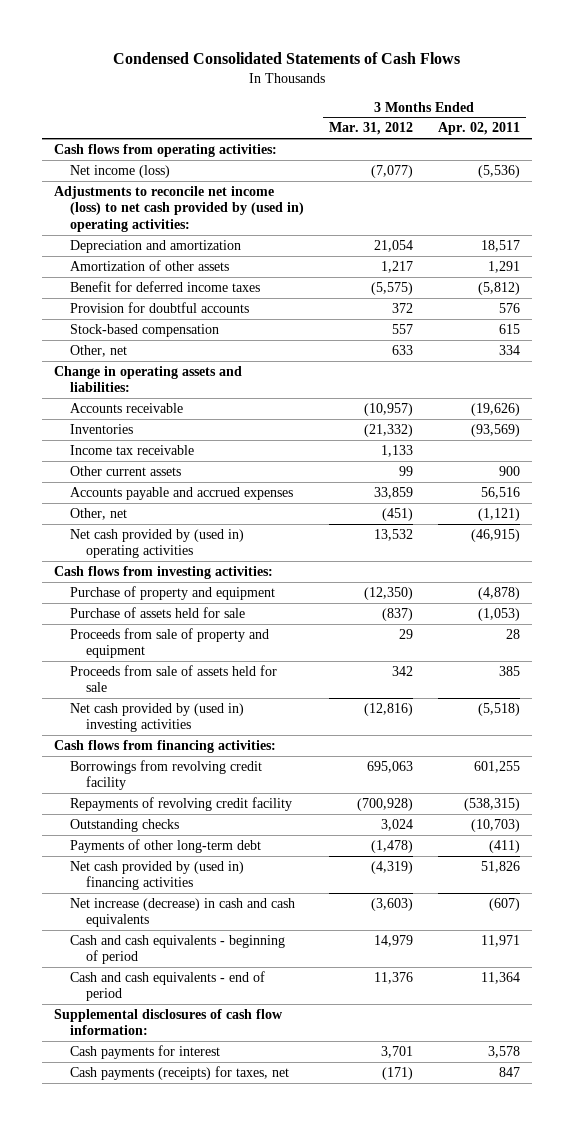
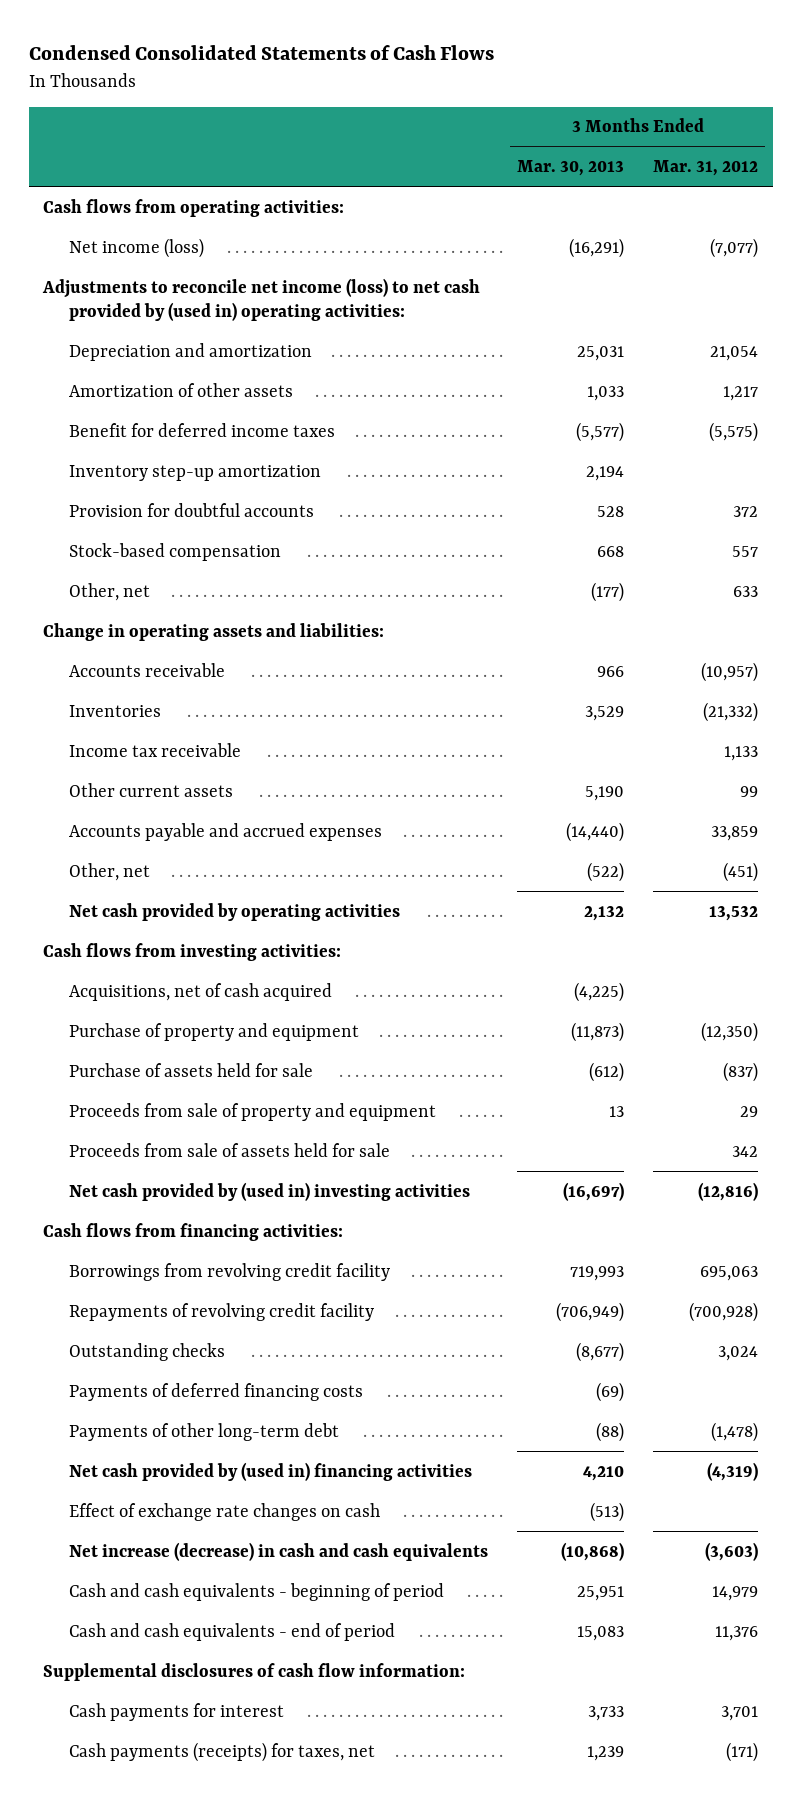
- | 3 Months Ended Mar. 31, 2012 | 3 Months Ended Apr. 02, 2011
+ | 3 Months Ended Mar. 30, 2013 | 3 Months Ended Mar. 31, 2012
+ Inventory step-up amortization | 2,194 |
- Net cash provided by (used in) operating activities | 13,532 | (46,915)
+ Net cash provided by operating activities | 2,132 | 13,532
+ Acquisitions, net of cash acquired | (4,225) |
+ Payments of deferred financing costs | (69) |
+ Effect of exchange rate changes on cash | (513) |

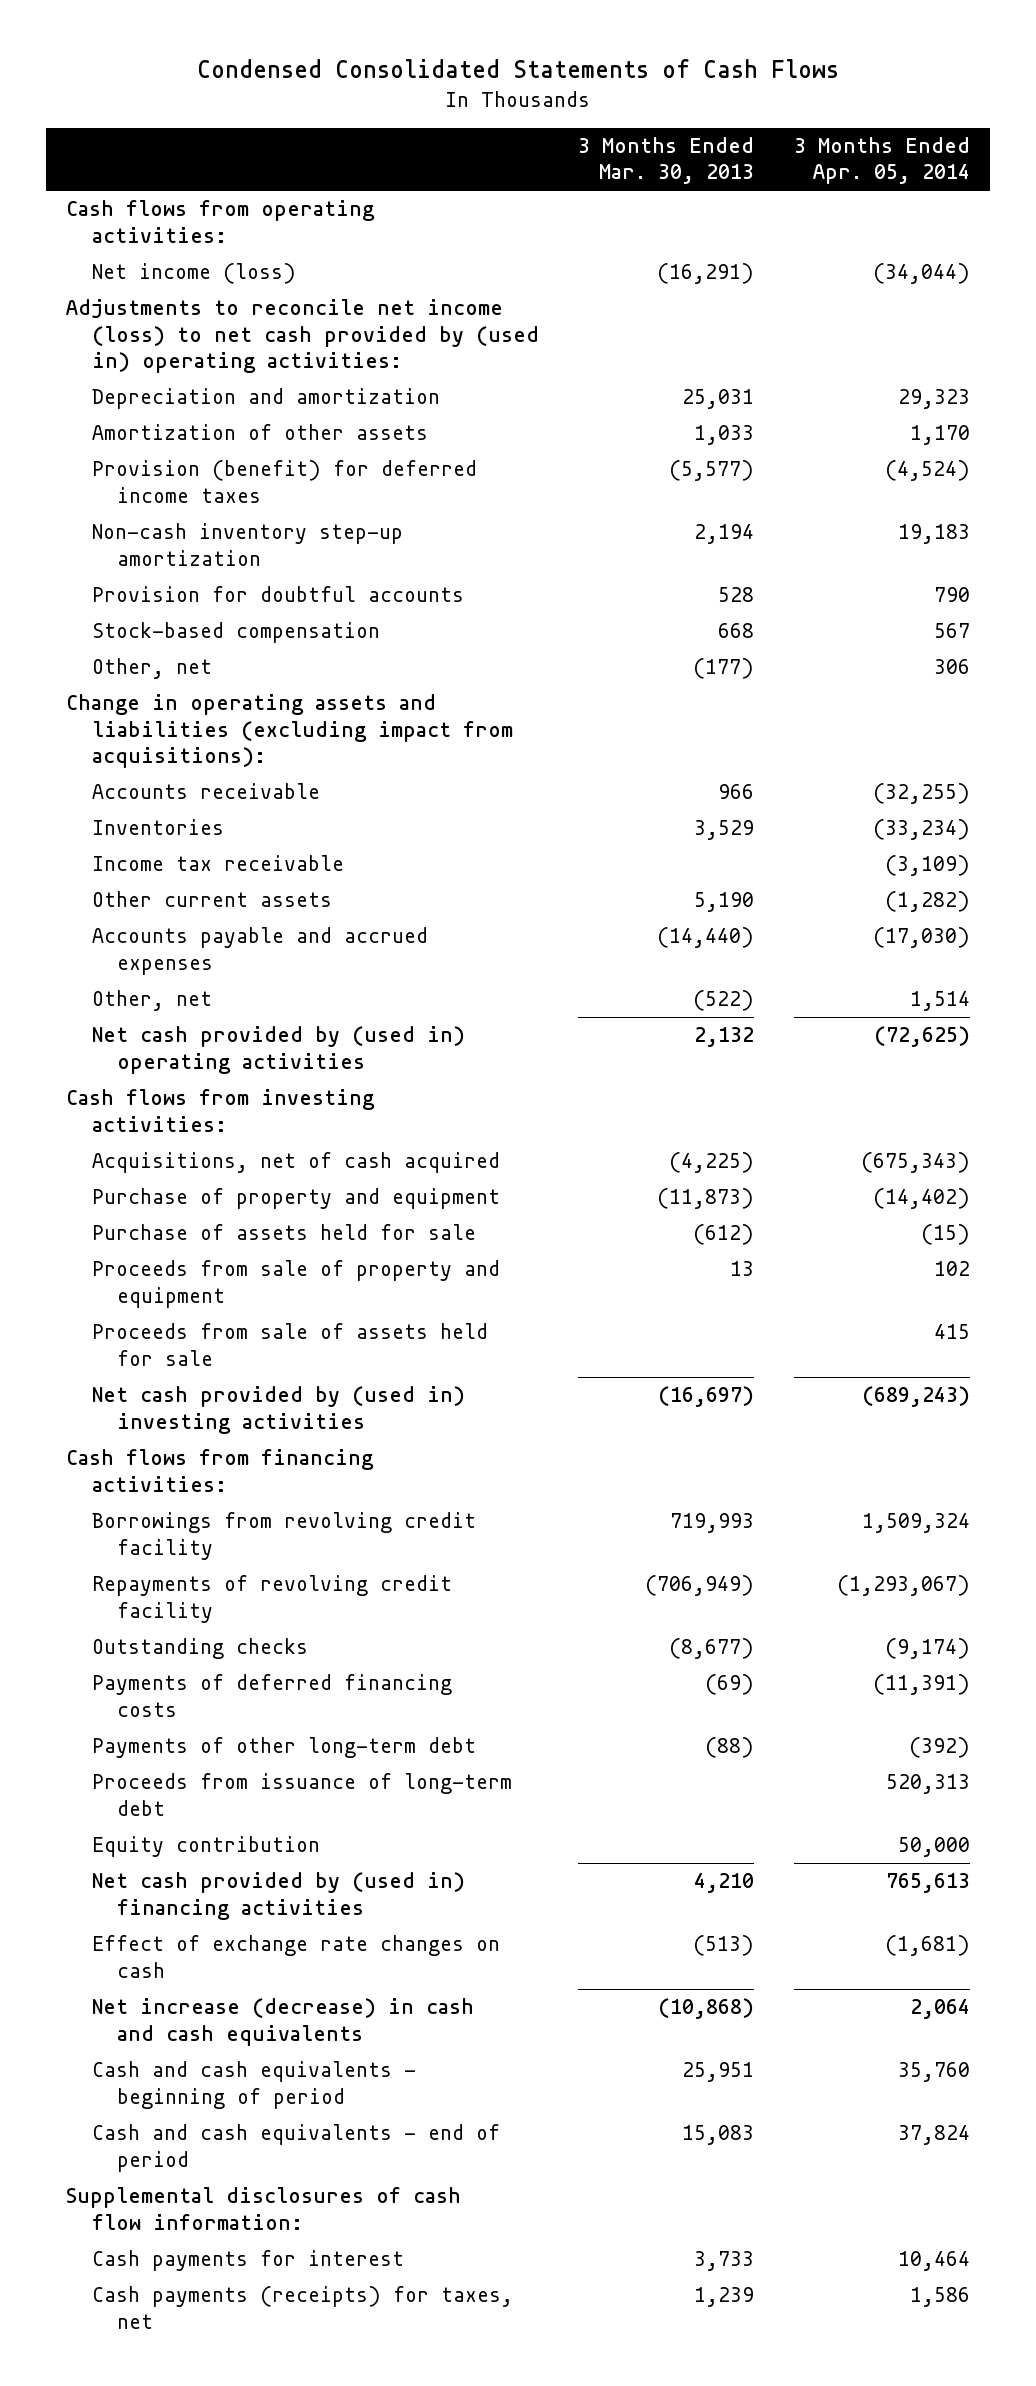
- | 3 Months Ended Mar. 30, 2013 | 3 Months Ended Mar. 31, 2012
+ | 3 Months Ended Mar. 30, 2013 | 3 Months Ended Apr. 05, 2014
- Benefit for deferred income taxes | (5,577) | (5,575)
- Inventory step-up amortization | 2,194 |
+ Provision (benefit) for deferred income taxes | (5,577) | (4,524)
+ Non-cash inventory step-up amortization | 2,194 | 19,183
- Change in operating assets and liabilities:
+ Change in operating assets and liabilities (excluding impact from acquisitions):
- Net cash provided by operating activities | 2,132 | 13,532
+ Net cash provided by (used in) operating activities | 2,132 | (72,625)
+ Proceeds from issuance of long-term debt | | 520,313
+ Equity contribution | | 50,000

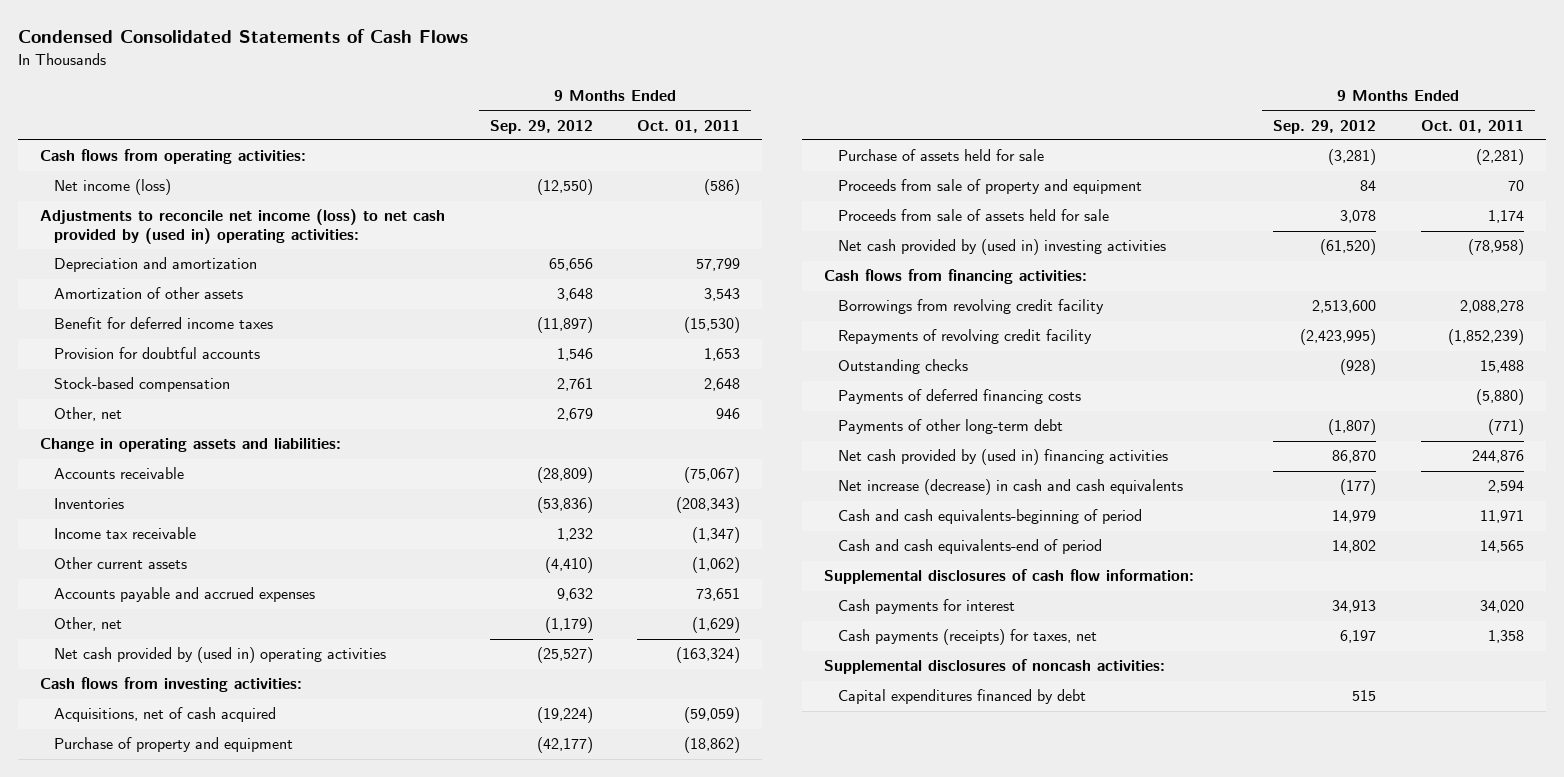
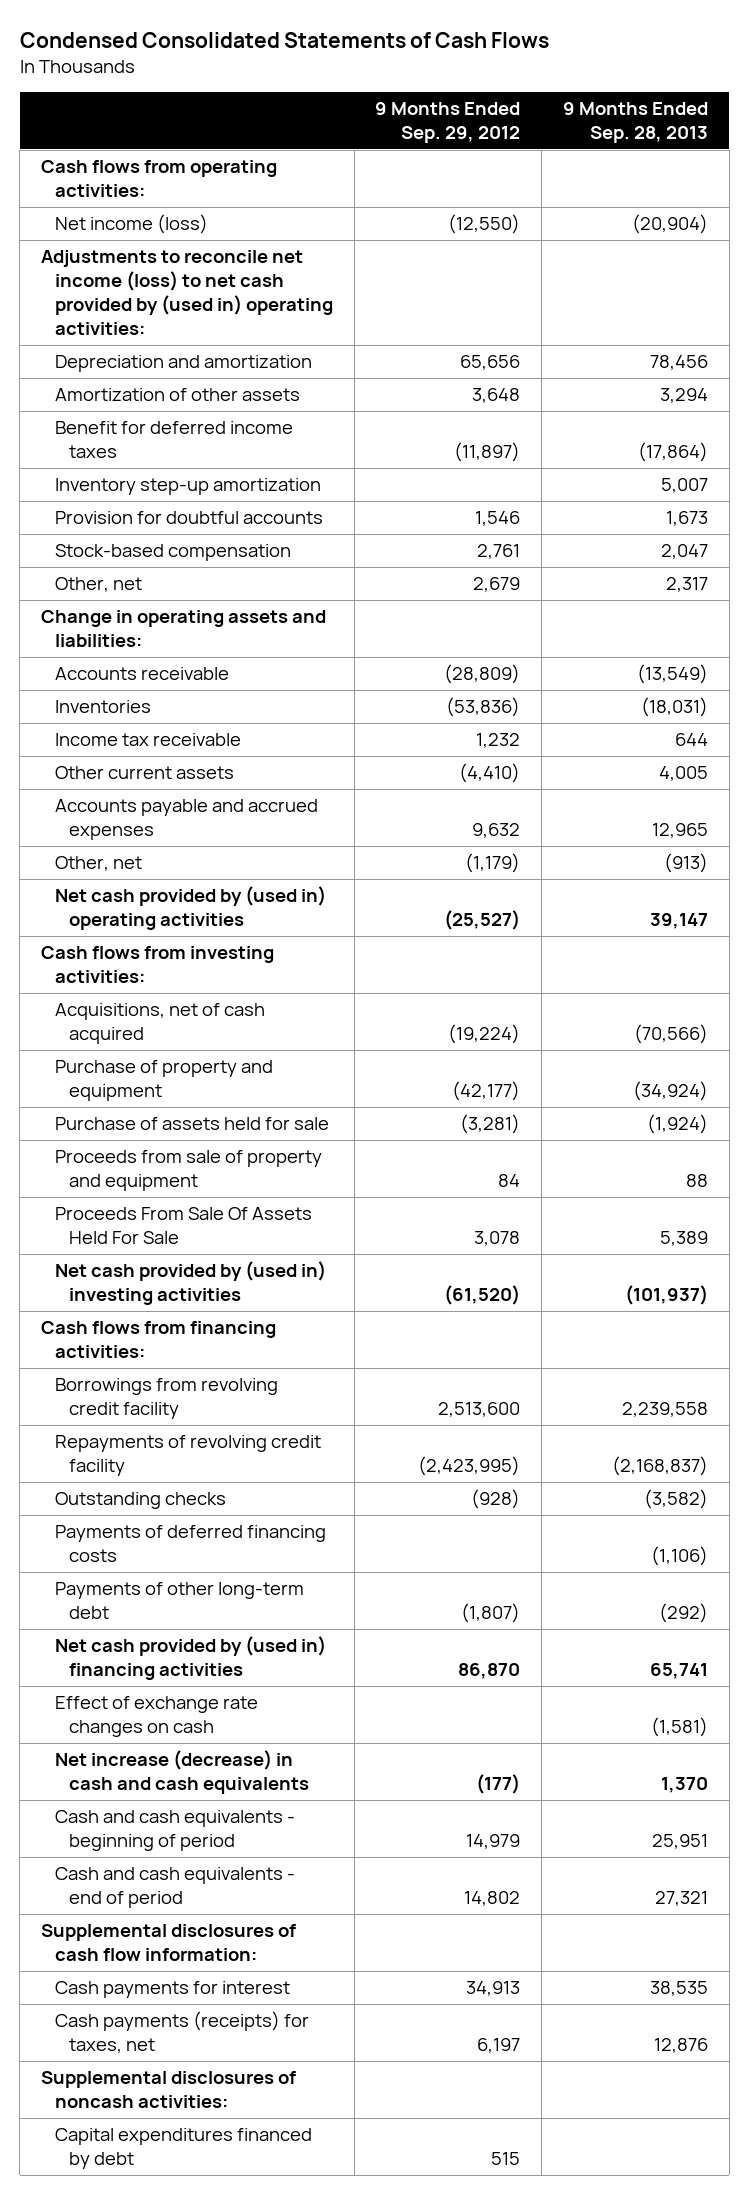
- | 9 Months Ended Sep. 29, 2012 | 9 Months Ended Oct. 01, 2011
+ | 9 Months Ended Sep. 29, 2012 | 9 Months Ended Sep. 28, 2013
+ Inventory step-up amortization | | 5,007
- Proceeds from sale of assets held for sale | 3,078 | 1,174
+ Proceeds From Sale Of Assets Held For Sale | 3,078 | 5,389
+ Effect of exchange rate changes on cash | | (1,581)
- Cash and cash equivalents-beginning of period | 14,979 | 11,971
- Cash and cash equivalents-end of period | 14,802 | 14,565
+ Cash and cash equivalents - beginning of period | 14,979 | 25,951
+ Cash and cash equivalents - end of period | 14,802 | 27,321

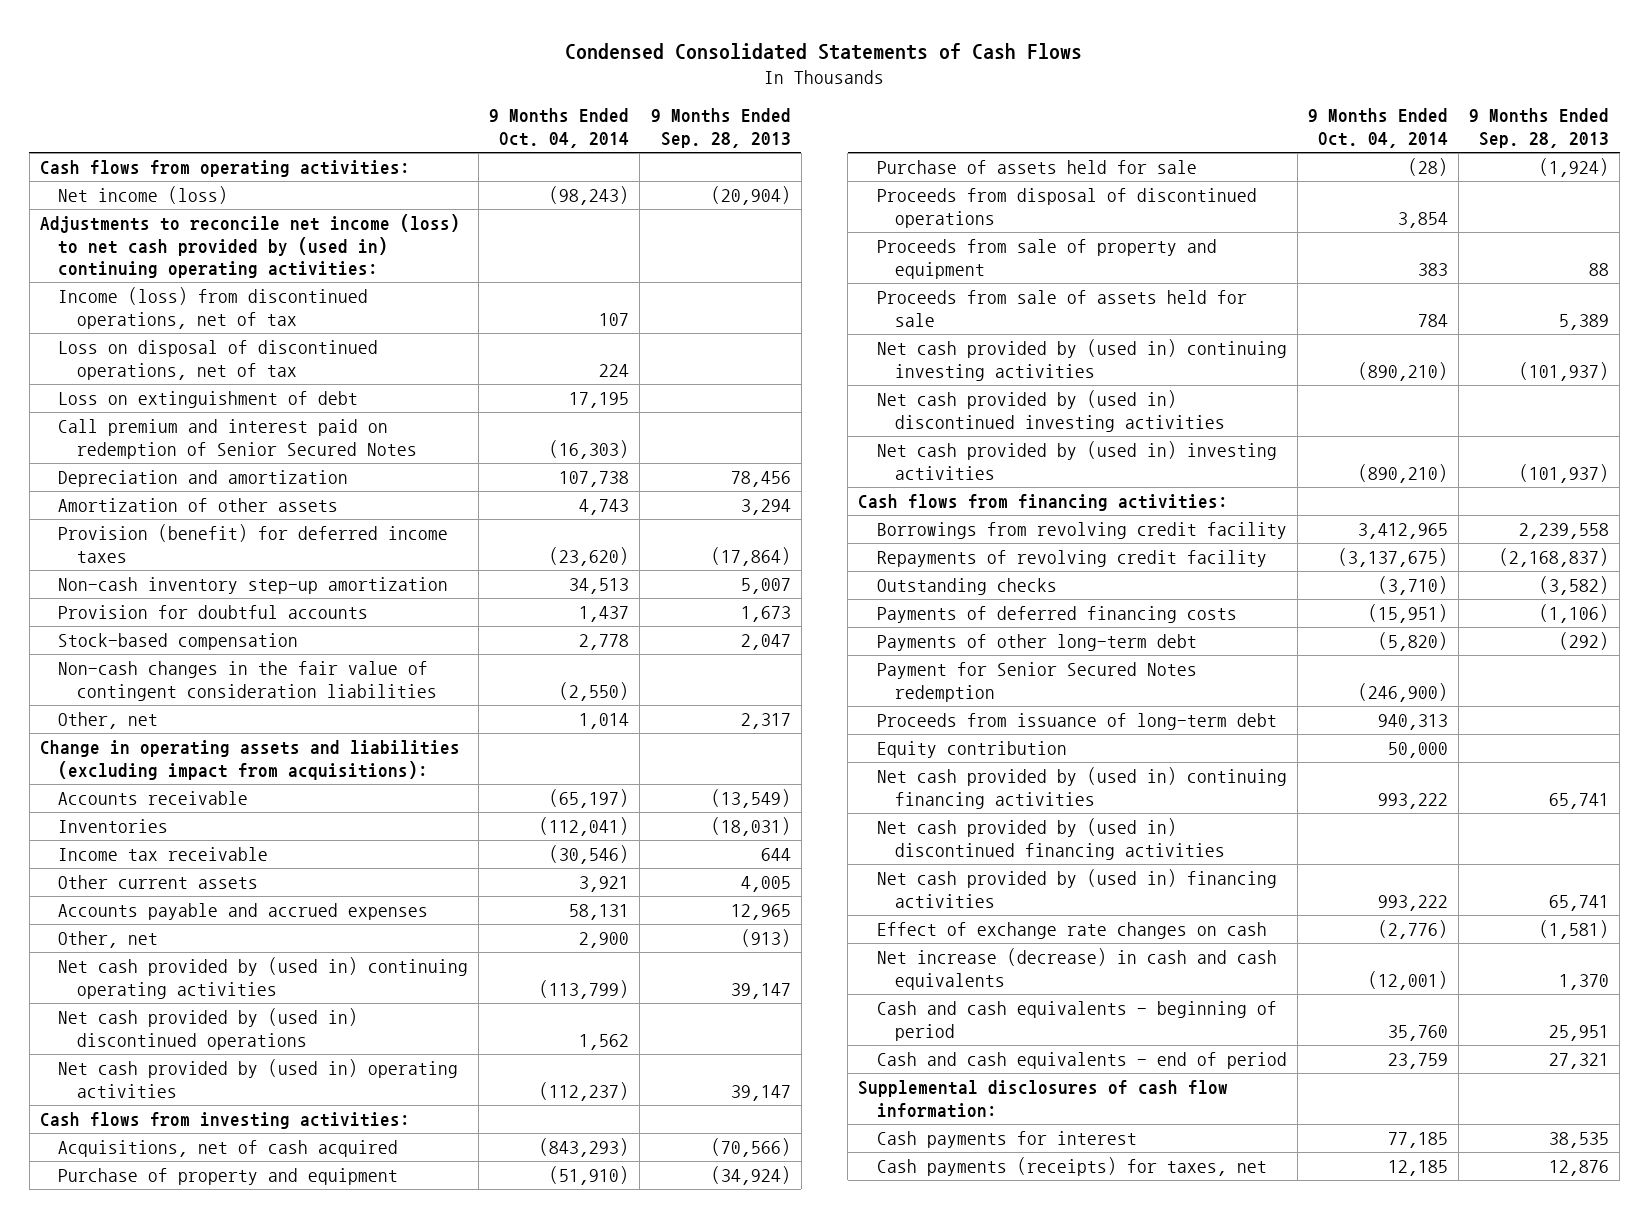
- | 9 Months Ended Sep. 29, 2012 | 9 Months Ended Sep. 28, 2013
+ | 9 Months Ended Oct. 04, 2014 | 9 Months Ended Sep. 28, 2013
- Adjustments to reconcile net income (loss) to net cash provided by (used in) operating activities:
+ Adjustments to reconcile net income (loss) to net cash provided by (used in) continuing operating activities:
+ Income (loss) from discontinued operations, net of tax | 107 |
+ Loss on disposal of discontinued operations, net of tax | 224 |
+ Loss on extinguishment of debt | 17,195 |
+ Call premium and interest paid on redemption of Senior Secured Notes | (16,303) |
- Benefit for deferred income taxes | (11,897) | (17,864)
- Inventory step-up amortization | | 5,007
+ Provision (benefit) for deferred income taxes | (23,620) | (17,864)
+ Non-cash inventory step-up amortization | 34,513 | 5,007
+ Non-cash changes in the fair value of contingent consideration liabilities | (2,550) |
- Change in operating assets and liabilities:
+ Change in operating assets and liabilities (excluding impact from acquisitions):
+ Net cash provided by (used in) continuing operating activities | (113,799) | 39,147
+ Net cash provided by (used in) discontinued operations | 1,562 |
+ Proceeds from disposal of discontinued operations | 3,854 |
- Proceeds From Sale Of Assets Held For Sale | 3,078 | 5,389
+ Proceeds from sale of assets held for sale | 784 | 5,389
+ Net cash provided by (used in) continuing investing activities | (890,210) | (101,937)
+ Net cash provided by (used in) discontinued investing activities
+ Payment for Senior Secured Notes redemption | (246,900) |
+ Proceeds from issuance of long-term debt | 940,313 |
+ Equity contribution | 50,000 |
+ Net cash provided by (used in) continuing financing activities | 993,222 | 65,741
+ Net cash provided by (used in) discontinued financing activities
- Supplemental disclosures of noncash activities:
- Capital expenditures financed by debt | 515 |

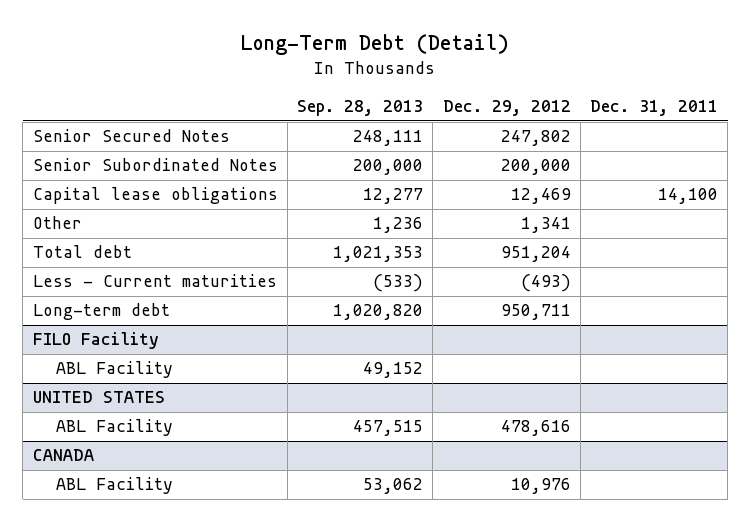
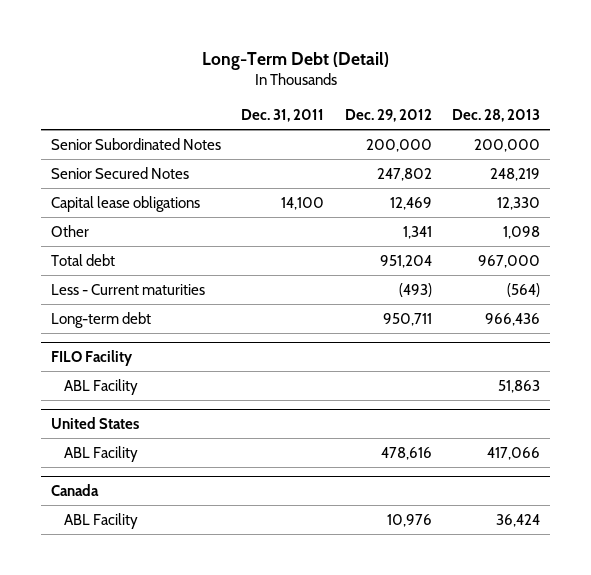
- | Sep. 28, 2013 | Dec. 29, 2012 | Dec. 31, 2011
+ | Dec. 31, 2011 | Dec. 29, 2012 | Dec. 28, 2013
moved down: Senior Secured Notes | | 247,802 | 248,219
- UNITED STATES
+ United States
- CANADA
+ Canada

